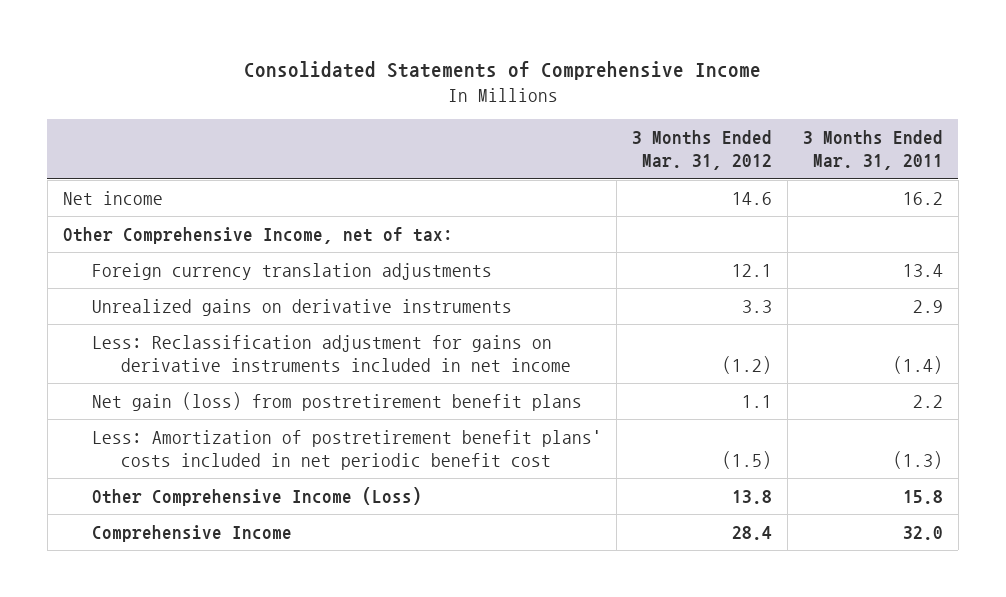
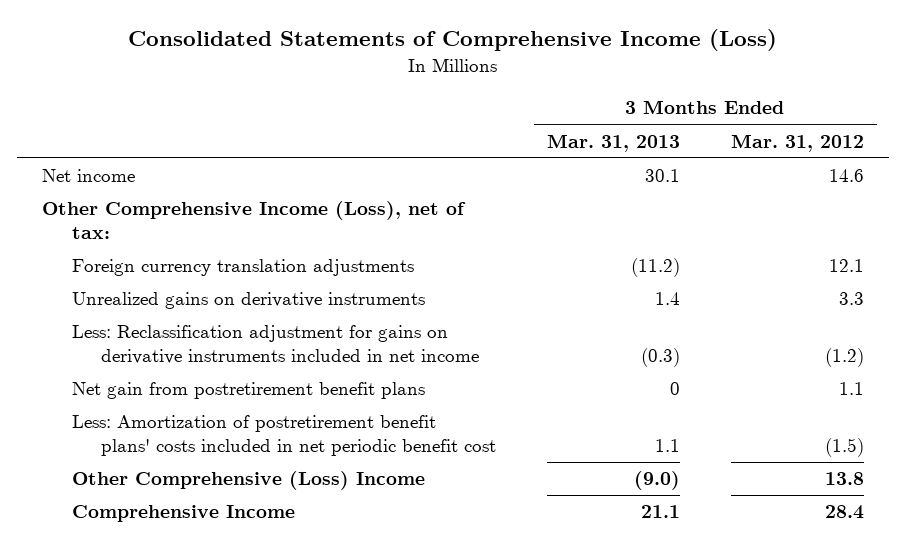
- Consolidated Statements of Comprehensive Income
+ Consolidated Statements of Comprehensive Income (Loss)
- | 3 Months Ended Mar. 31, 2012 | 3 Months Ended Mar. 31, 2011
+ | 3 Months Ended Mar. 31, 2013 | 3 Months Ended Mar. 31, 2012
- Other Comprehensive Income, net of tax:
+ Other Comprehensive Income (Loss), net of tax:
- Net gain (loss) from postretirement benefit plans | 1.1 | 2.2
+ Net gain from postretirement benefit plans | 0 | 1.1
- Other Comprehensive Income (Loss) | 13.8 | 15.8
+ Other Comprehensive (Loss) Income | (9.0) | 13.8

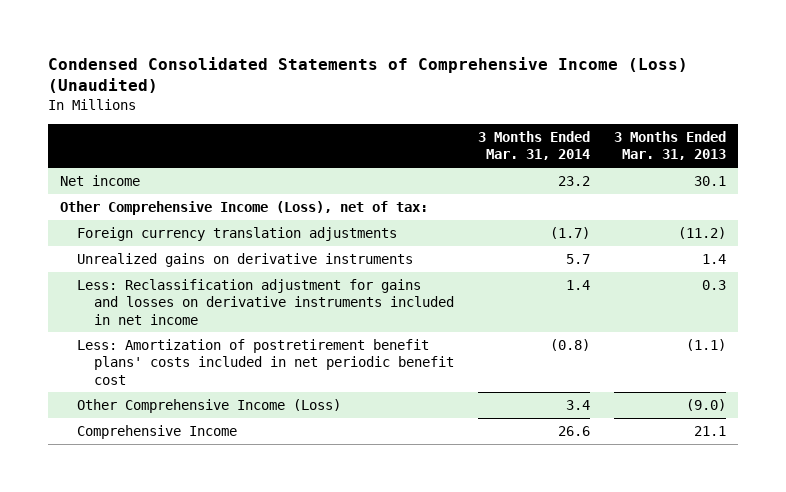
- Consolidated Statements of Comprehensive Income (Loss)
+ Condensed Consolidated Statements of Comprehensive Income (Loss) (Unaudited)
- | 3 Months Ended Mar. 31, 2013 | 3 Months Ended Mar. 31, 2012
+ | 3 Months Ended Mar. 31, 2014 | 3 Months Ended Mar. 31, 2013
- Less: Reclassification adjustment for gains on derivative instruments included in net income | (0.3) | (1.2)
- Net gain from postretirement benefit plans | 0 | 1.1
- Less: Amortization of postretirement benefit plans' costs included in net periodic benefit cost | 1.1 | (1.5)
- Other Comprehensive (Loss) Income | (9.0) | 13.8
+ Less: Reclassification adjustment for gains and losses on derivative instruments included in net income | 1.4 | 0.3
+ Less: Amortization of postretirement benefit plans' costs included in net periodic benefit cost | (0.8) | (1.1)
+ Other Comprehensive Income (Loss) | 3.4 | (9.0)

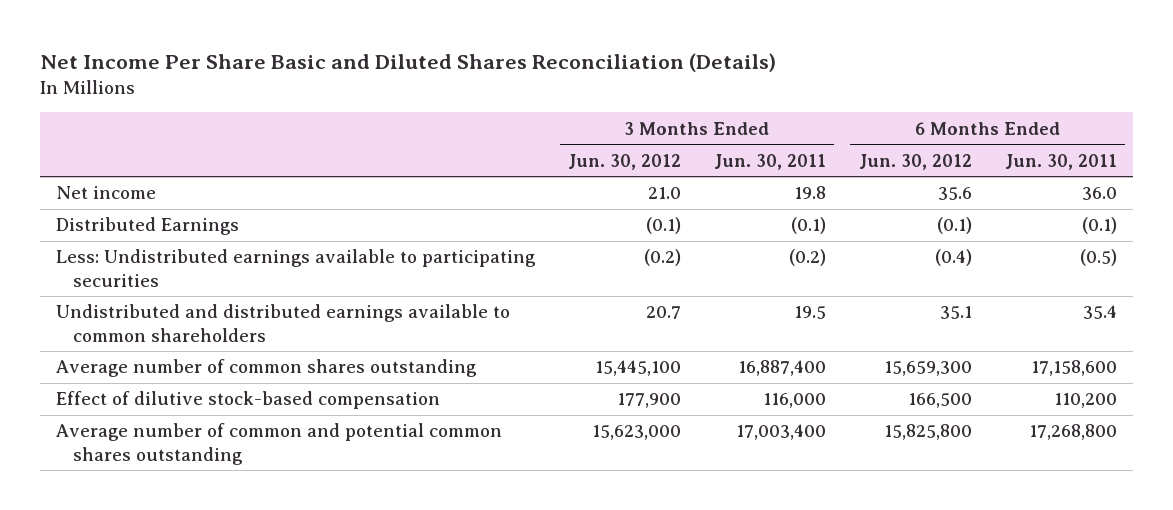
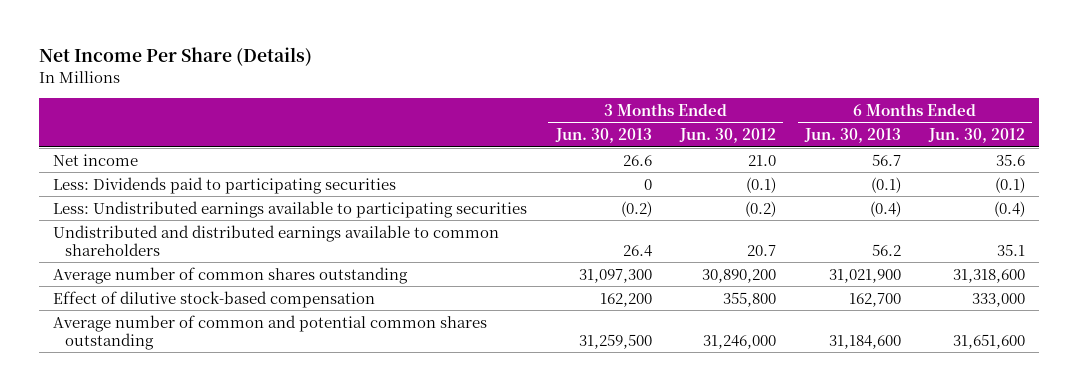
- Net Income Per Share Basic and Diluted Shares Reconciliation (Details)
+ Net Income Per Share (Details)
- | 3 Months Ended Jun. 30, 2012 | 3 Months Ended Jun. 30, 2011 | 6 Months Ended Jun. 30, 2012 | 6 Months Ended Jun. 30, 2011
+ | 3 Months Ended Jun. 30, 2013 | 3 Months Ended Jun. 30, 2012 | 6 Months Ended Jun. 30, 2013 | 6 Months Ended Jun. 30, 2012
- Distributed Earnings | (0.1) | (0.1) | (0.1) | (0.1)
+ Less: Dividends paid to participating securities | 0 | (0.1) | (0.1) | (0.1)
- Average number of common shares outstanding | 15,445,100 | 16,887,400 | 15,659,300 | 17,158,600
- Effect of dilutive stock-based compensation | 177,900 | 116,000 | 166,500 | 110,200
- Average number of common and potential common shares outstanding | 15,623,000 | 17,003,400 | 15,825,800 | 17,268,800
+ Average number of common shares outstanding | 31,097,300 | 30,890,200 | 31,021,900 | 31,318,600
+ Effect of dilutive stock-based compensation | 162,200 | 355,800 | 162,700 | 333,000
+ Average number of common and potential common shares outstanding | 31,259,500 | 31,246,000 | 31,184,600 | 31,651,600

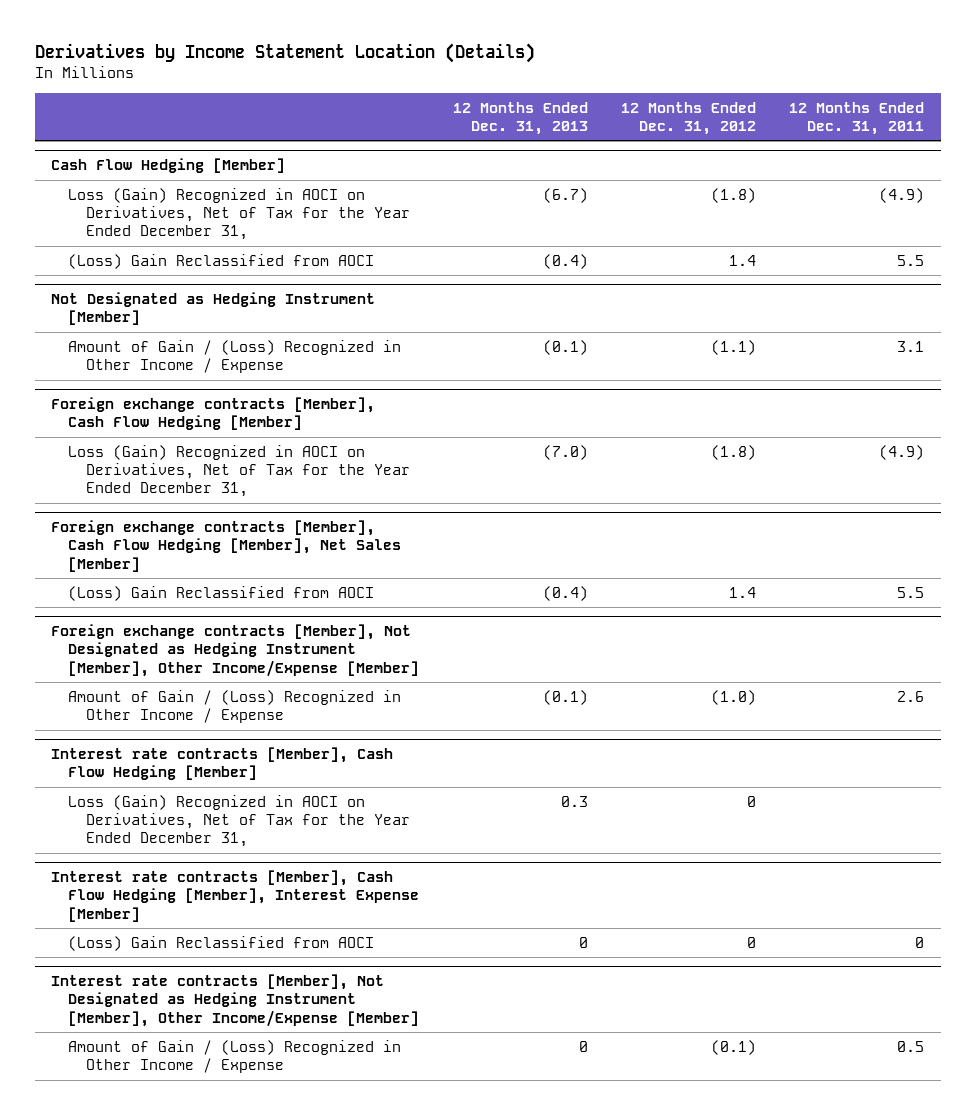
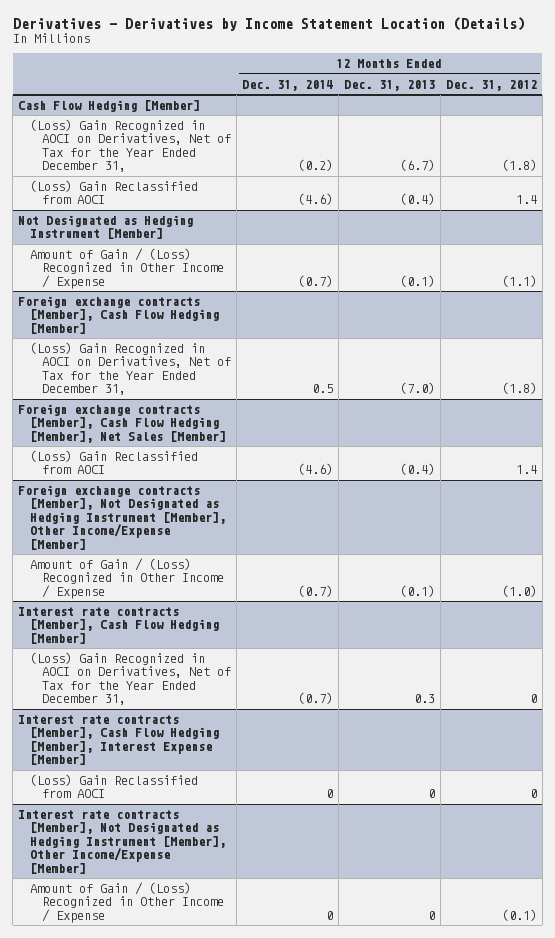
- Derivatives by Income Statement Location (Details)
+ Derivatives - Derivatives by Income Statement Location (Details)
- | 12 Months Ended Dec. 31, 2013 | 12 Months Ended Dec. 31, 2012 | 12 Months Ended Dec. 31, 2011
+ | 12 Months Ended Dec. 31, 2014 | 12 Months Ended Dec. 31, 2013 | 12 Months Ended Dec. 31, 2012
@ Cash Flow Hedging [Member]
- Loss (Gain) Recognized in AOCI on Derivatives, Net of Tax for the Year Ended December 31, | (6.7) | (1.8) | (4.9)
+ (Loss) Gain Recognized in AOCI on Derivatives, Net of Tax for the Year Ended December 31, | (0.2) | (6.7) | (1.8)
@ Foreign exchange contracts [Member], Cash Flow Hedging [Member]
- Loss (Gain) Recognized in AOCI on Derivatives, Net of Tax for the Year Ended December 31, | (7.0) | (1.8) | (4.9)
+ (Loss) Gain Recognized in AOCI on Derivatives, Net of Tax for the Year Ended December 31, | 0.5 | (7.0) | (1.8)
@ Interest rate contracts [Member], Cash Flow Hedging [Member]
- Loss (Gain) Recognized in AOCI on Derivatives, Net of Tax for the Year Ended December 31, | 0.3 | 0 |
+ (Loss) Gain Recognized in AOCI on Derivatives, Net of Tax for the Year Ended December 31, | (0.7) | 0.3 | 0

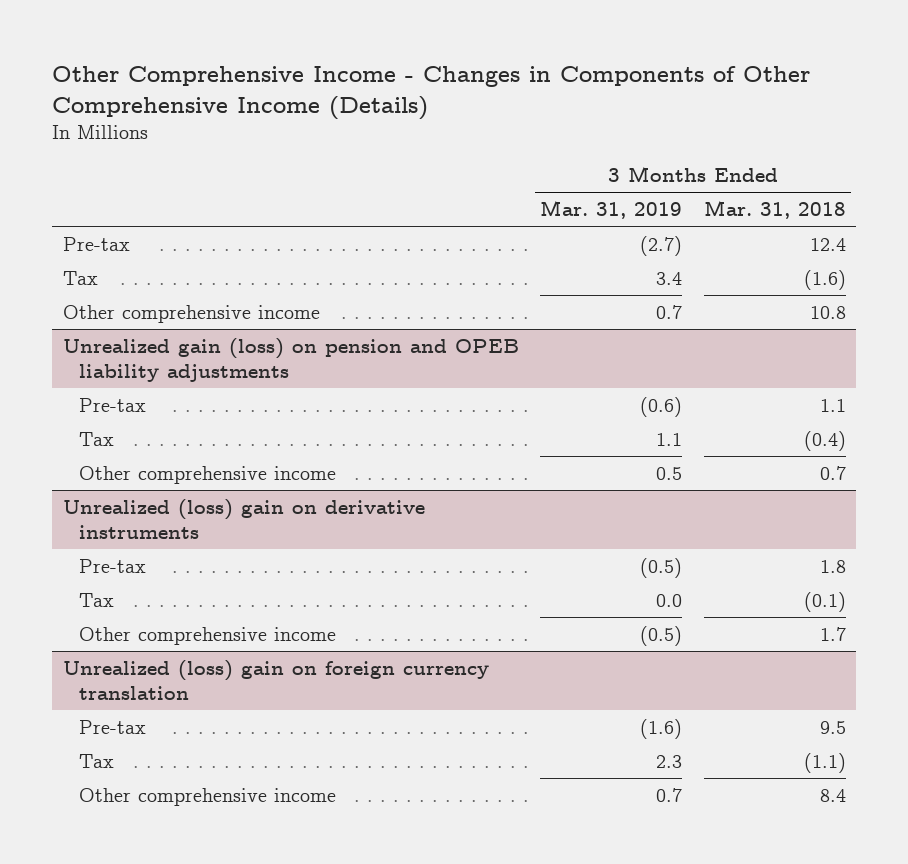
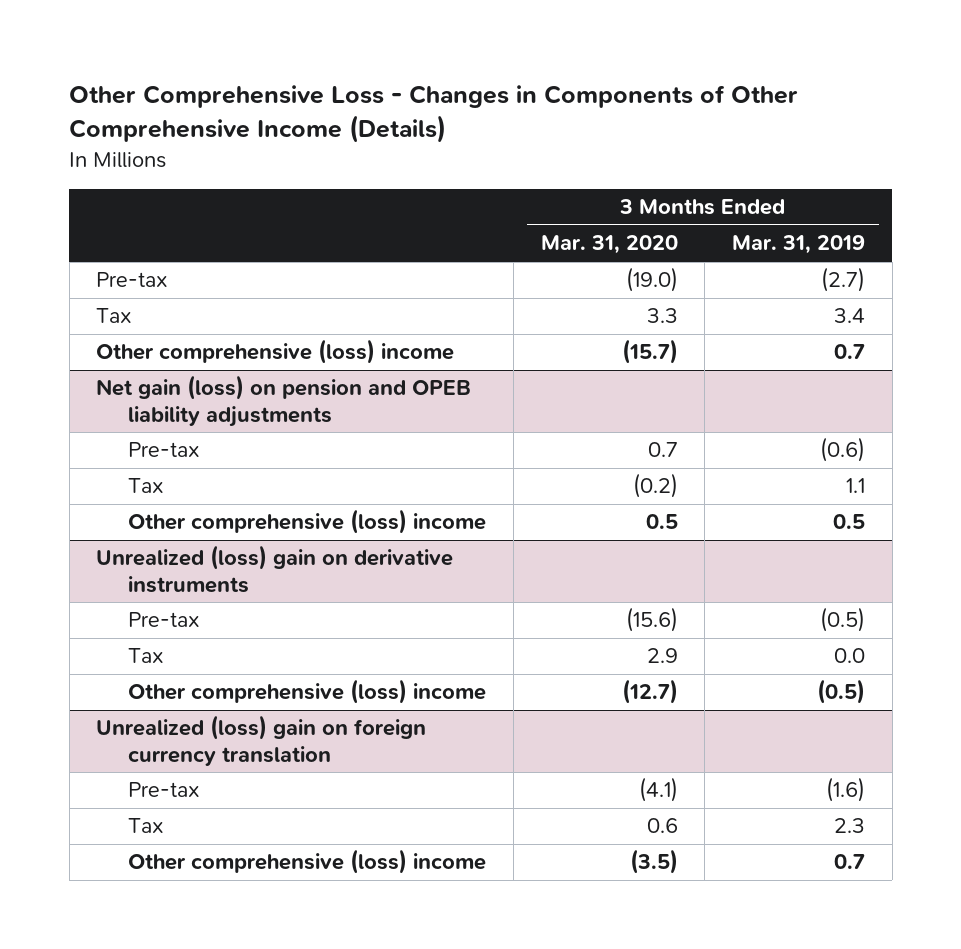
- Other Comprehensive Income - Changes in Components of Other Comprehensive Income (Details)
+ Other Comprehensive Loss - Changes in Components of Other Comprehensive Income (Details)
- | 3 Months Ended Mar. 31, 2019 | 3 Months Ended Mar. 31, 2018
+ | 3 Months Ended Mar. 31, 2020 | 3 Months Ended Mar. 31, 2019
- Other comprehensive income | 0.7 | 10.8
- Unrealized gain (loss) on pension and OPEB liability adjustments
+ Other comprehensive (loss) income | (15.7) | 0.7
+ Net gain (loss) on pension and OPEB liability adjustments
- Other comprehensive income | 0.5 | 0.7
+ Other comprehensive (loss) income | 0.5 | 0.5
@ Unrealized (loss) gain on derivative instruments
- Other comprehensive income | (0.5) | 1.7
+ Other comprehensive (loss) income | (12.7) | (0.5)
@ Unrealized (loss) gain on foreign currency translation
- Other comprehensive income | 0.7 | 8.4
+ Other comprehensive (loss) income | (3.5) | 0.7

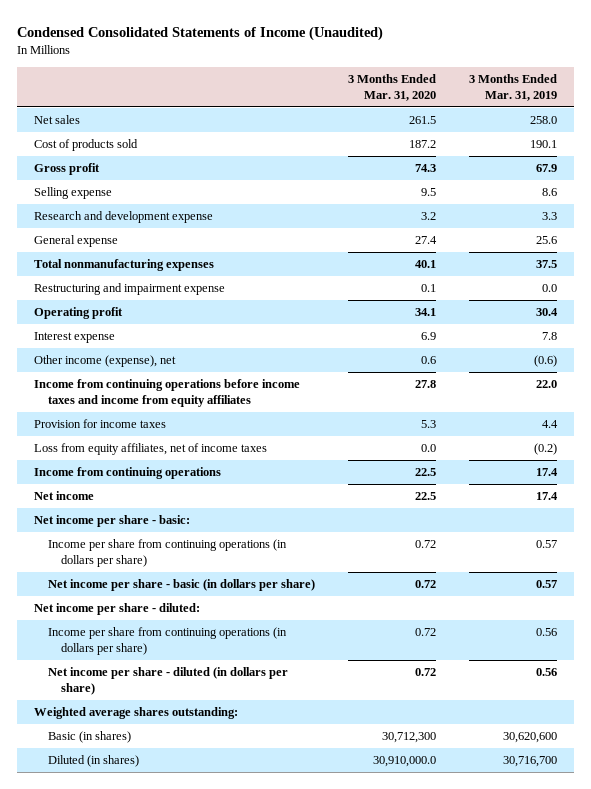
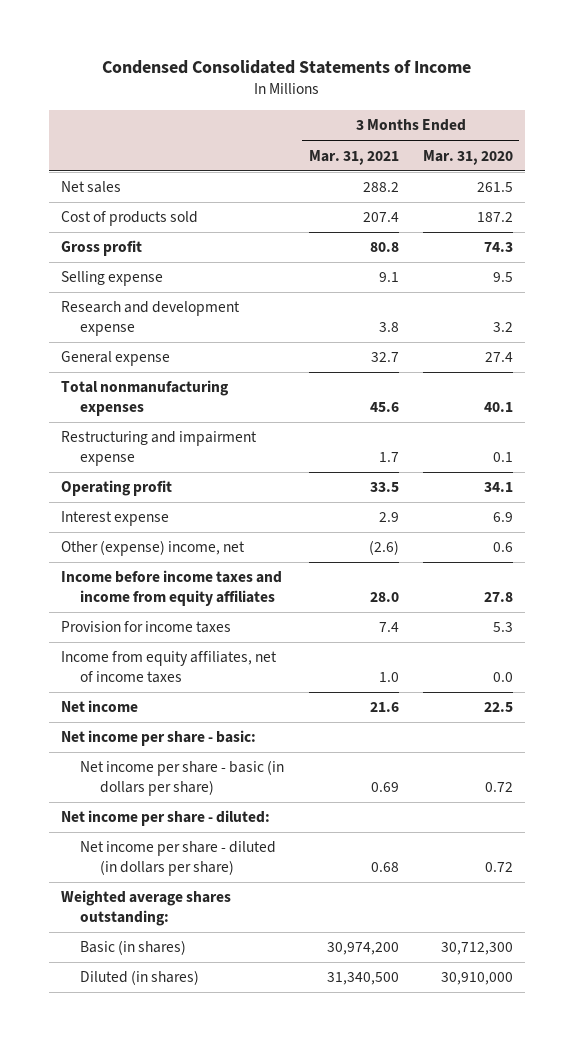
- Condensed Consolidated Statements of Income (Unaudited)
+ Condensed Consolidated Statements of Income
- | 3 Months Ended Mar. 31, 2020 | 3 Months Ended Mar. 31, 2019
+ | 3 Months Ended Mar. 31, 2021 | 3 Months Ended Mar. 31, 2020
- Other income (expense), net | 0.6 | (0.6)
- Income from continuing operations before income taxes and income from equity affiliates | 27.8 | 22.0
+ Other (expense) income, net | (2.6) | 0.6
+ Income before income taxes and income from equity affiliates | 28.0 | 27.8
- Loss from equity affiliates, net of income taxes | 0.0 | (0.2)
- Income from continuing operations | 22.5 | 17.4
+ Income from equity affiliates, net of income taxes | 1.0 | 0.0
- Income per share from continuing operations (in dollars per share) | 0.72 | 0.57
- Income per share from continuing operations (in dollars per share) | 0.72 | 0.56
- Diluted (in shares) | 30,910,000.0 | 30,716,700
+ Diluted (in shares) | 31,340,500 | 30,910,000

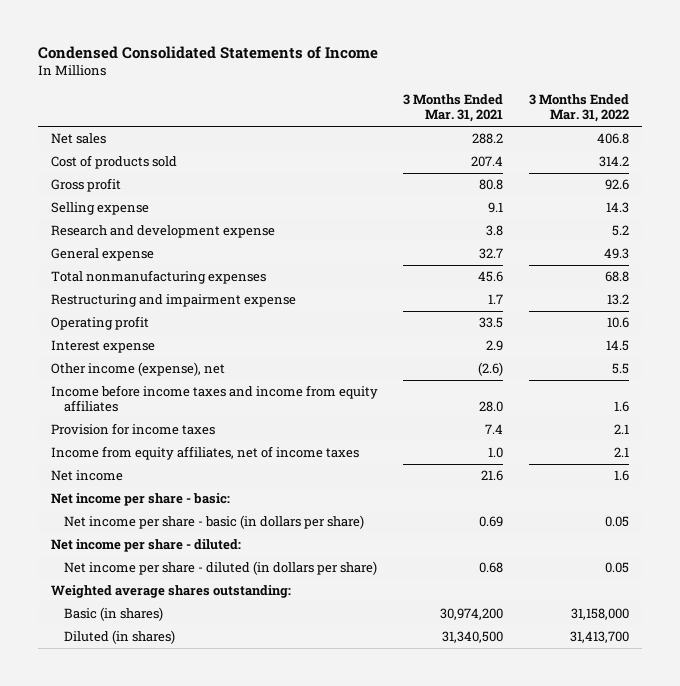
- | 3 Months Ended Mar. 31, 2021 | 3 Months Ended Mar. 31, 2020
+ | 3 Months Ended Mar. 31, 2021 | 3 Months Ended Mar. 31, 2022
- Other (expense) income, net | (2.6) | 0.6
+ Other income (expense), net | (2.6) | 5.5

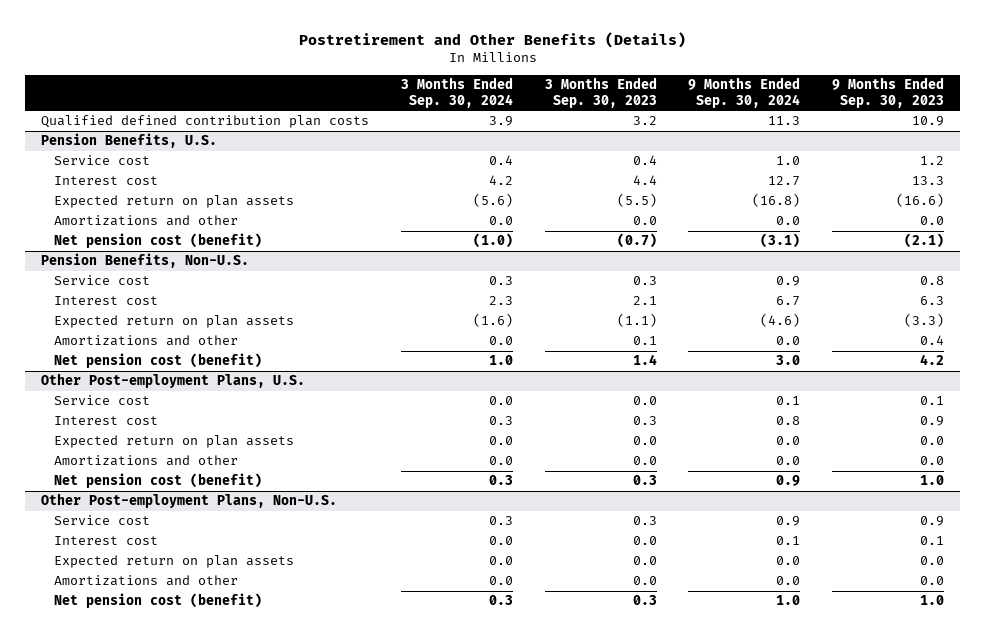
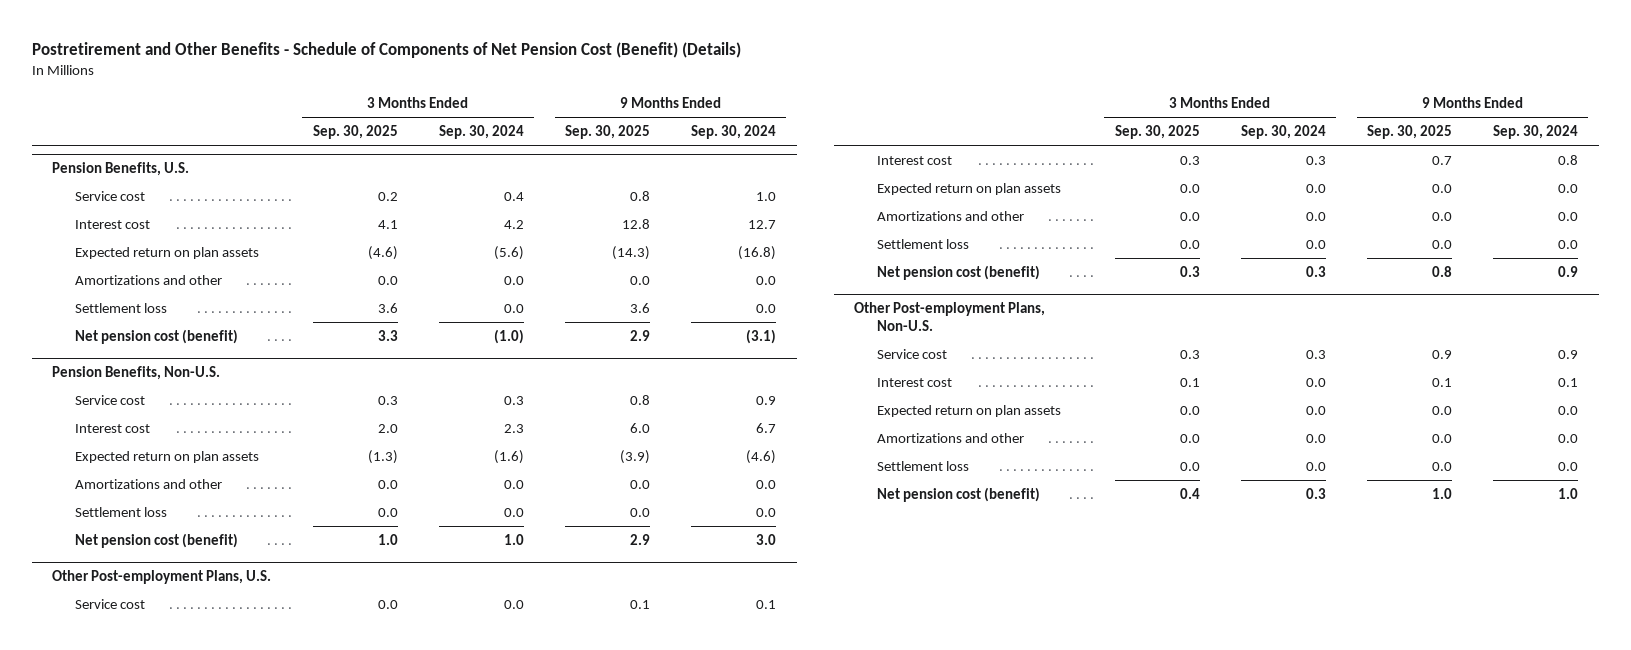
- Postretirement and Other Benefits (Details)
+ Postretirement and Other Benefits - Schedule of Components of Net Pension Cost (Benefit) (Details)
- | 3 Months Ended Sep. 30, 2024 | 3 Months Ended Sep. 30, 2023 | 9 Months Ended Sep. 30, 2024 | 9 Months Ended Sep. 30, 2023
+ | 3 Months Ended Sep. 30, 2025 | 3 Months Ended Sep. 30, 2024 | 9 Months Ended Sep. 30, 2025 | 9 Months Ended Sep. 30, 2024
- Qualified defined contribution plan costs | 3.9 | 3.2 | 11.3 | 10.9
@ Pension Benefits, U.S.
+ Settlement loss | 3.6 | 0.0 | 3.6 | 0.0
@ Pension Benefits, Non-U.S.
+ Settlement loss | 0.0 | 0.0 | 0.0 | 0.0
@ Other Post-employment Plans, U.S.
+ Settlement loss | 0.0 | 0.0 | 0.0 | 0.0
@ Other Post-employment Plans, Non-U.S.
+ Settlement loss | 0.0 | 0.0 | 0.0 | 0.0

